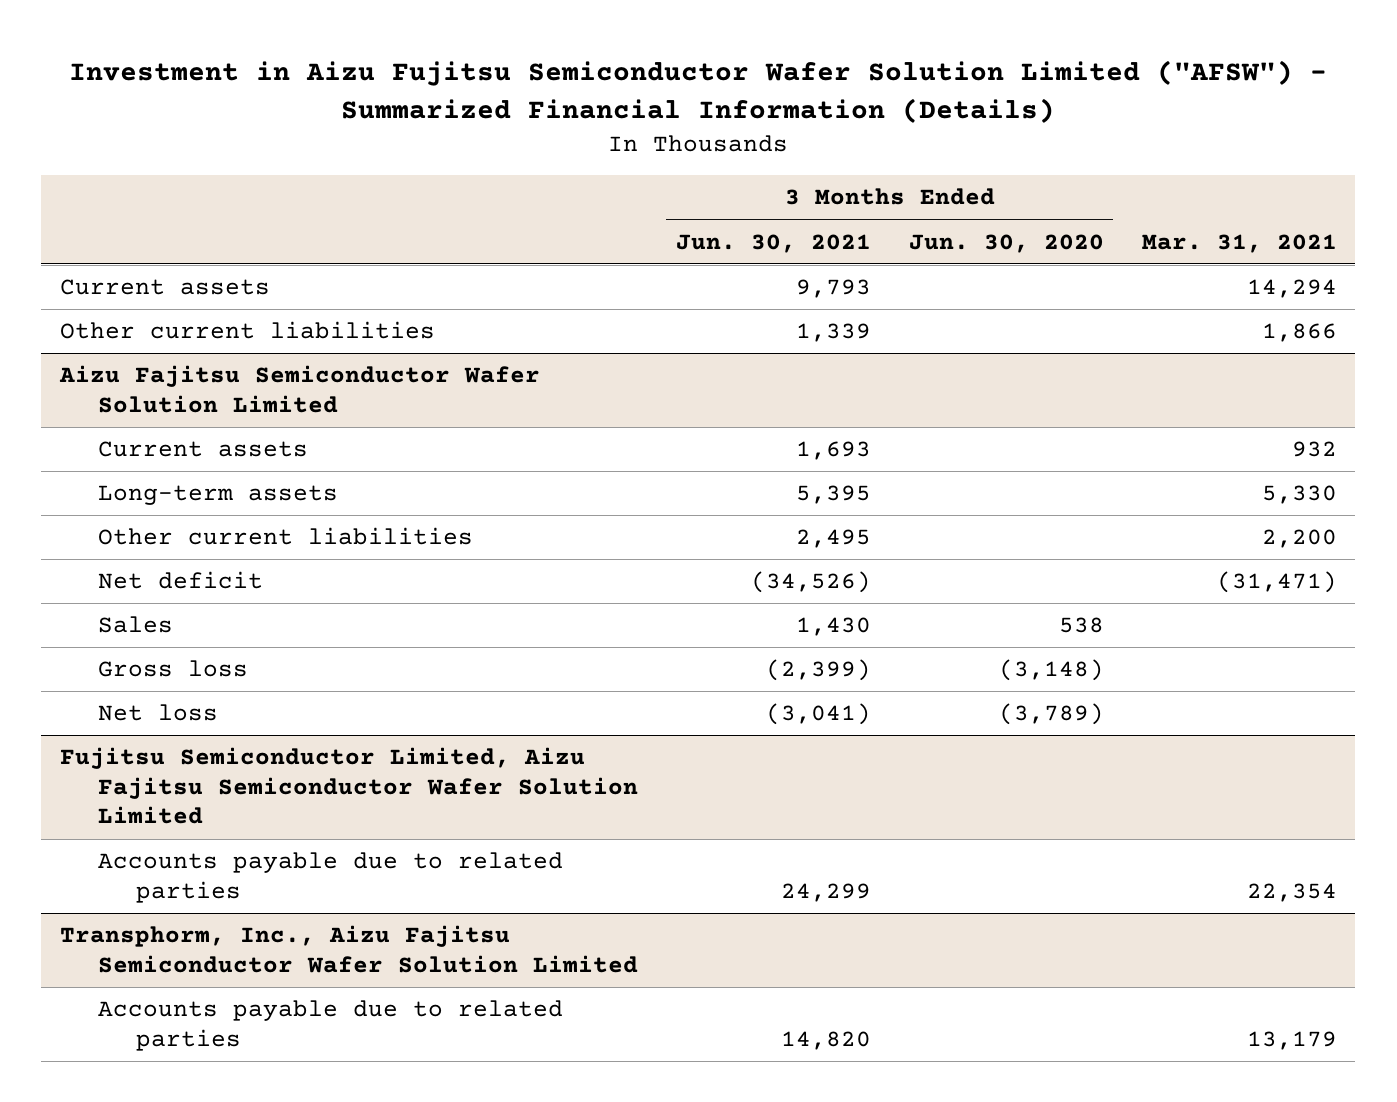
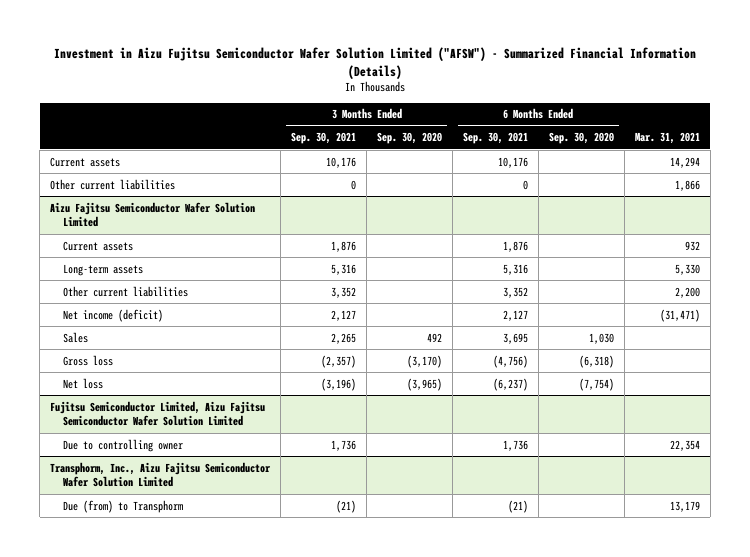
- | 3 Months Ended Jun. 30, 2021 | 3 Months Ended Jun. 30, 2020 | Mar. 31, 2021
+ | 3 Months Ended Sep. 30, 2021 | 3 Months Ended Sep. 30, 2020 | 6 Months Ended Sep. 30, 2021 | 6 Months Ended Sep. 30, 2020 | Mar. 31, 2021
@ Aizu Fajitsu Semiconductor Wafer Solution Limited
- Net deficit | (34,526) | | (31,471)
+ Net income (deficit) | 2,127 | | 2,127 | | (31,471)
@ Fujitsu Semiconductor Limited, Aizu Fajitsu Semiconductor Wafer Solution Limited
- Accounts payable due to related parties | 24,299 | | 22,354
+ Due to controlling owner | 1,736 | | 1,736 | | 22,354
@ Transphorm, Inc., Aizu Fajitsu Semiconductor Wafer Solution Limited
- Accounts payable due to related parties | 14,820 | | 13,179
+ Due (from) to Transphorm | (21) | | (21) | | 13,179

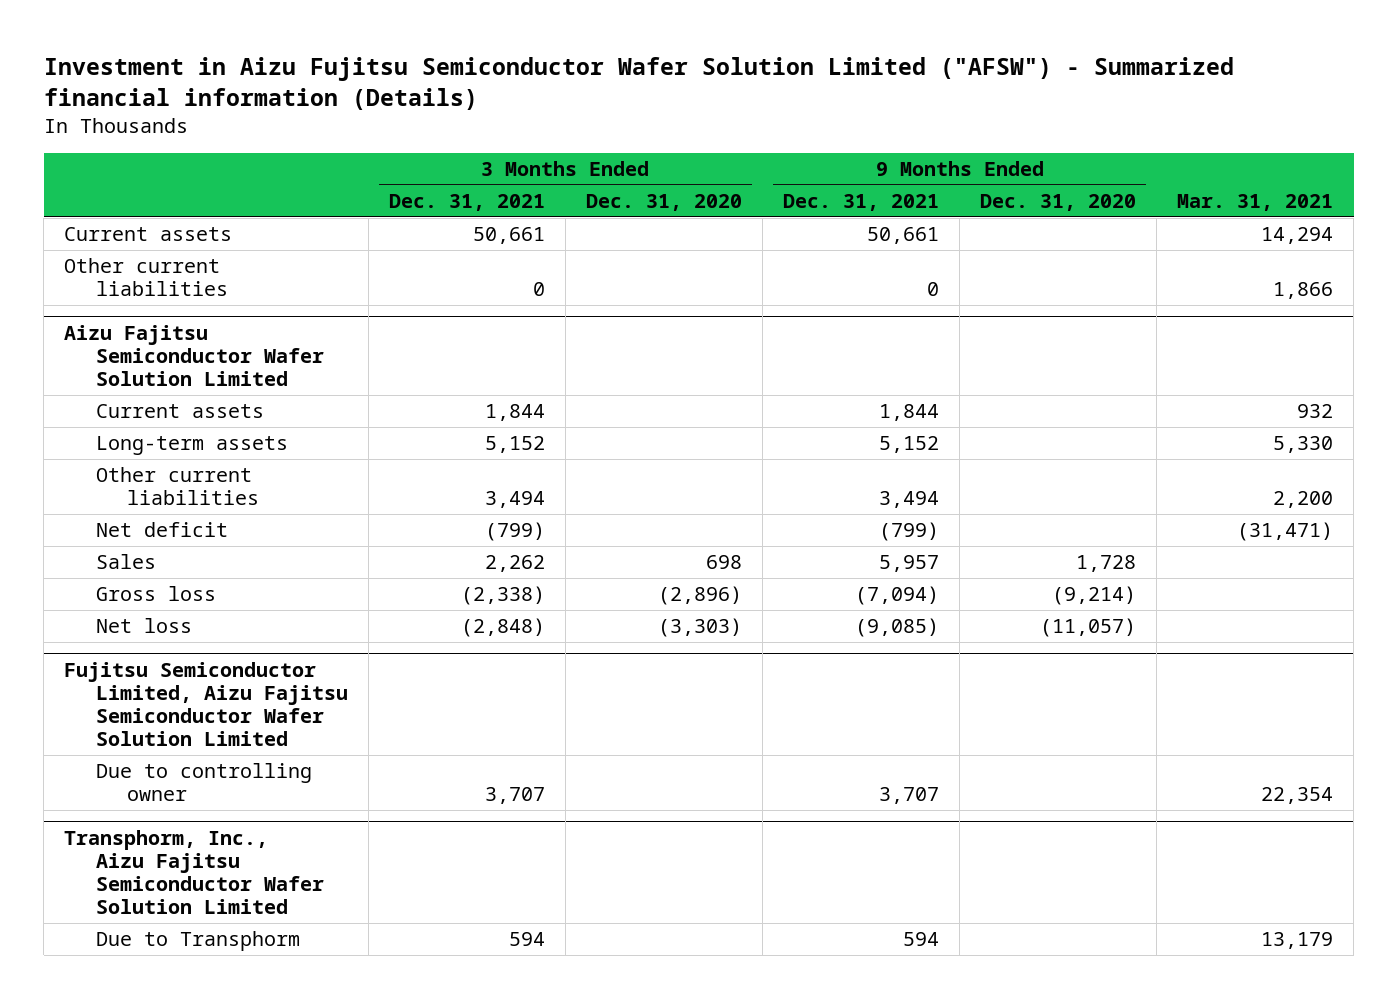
- Investment in Aizu Fujitsu Semiconductor Wafer Solution Limited ("AFSW") - Summarized Financial Information (Details)
+ Investment in Aizu Fujitsu Semiconductor Wafer Solution Limited ("AFSW") - Summarized financial information (Details)
- | 3 Months Ended Sep. 30, 2021 | 3 Months Ended Sep. 30, 2020 | 6 Months Ended Sep. 30, 2021 | 6 Months Ended Sep. 30, 2020 | Mar. 31, 2021
+ | 3 Months Ended Dec. 31, 2021 | 3 Months Ended Dec. 31, 2020 | 9 Months Ended Dec. 31, 2021 | 9 Months Ended Dec. 31, 2020 | Mar. 31, 2021
@ Aizu Fajitsu Semiconductor Wafer Solution Limited
- Net income (deficit) | 2,127 | | 2,127 | | (31,471)
+ Net deficit | (799) | | (799) | | (31,471)
@ Transphorm, Inc., Aizu Fajitsu Semiconductor Wafer Solution Limited
- Due (from) to Transphorm | (21) | | (21) | | 13,179
+ Due to Transphorm | 594 | | 594 | | 13,179

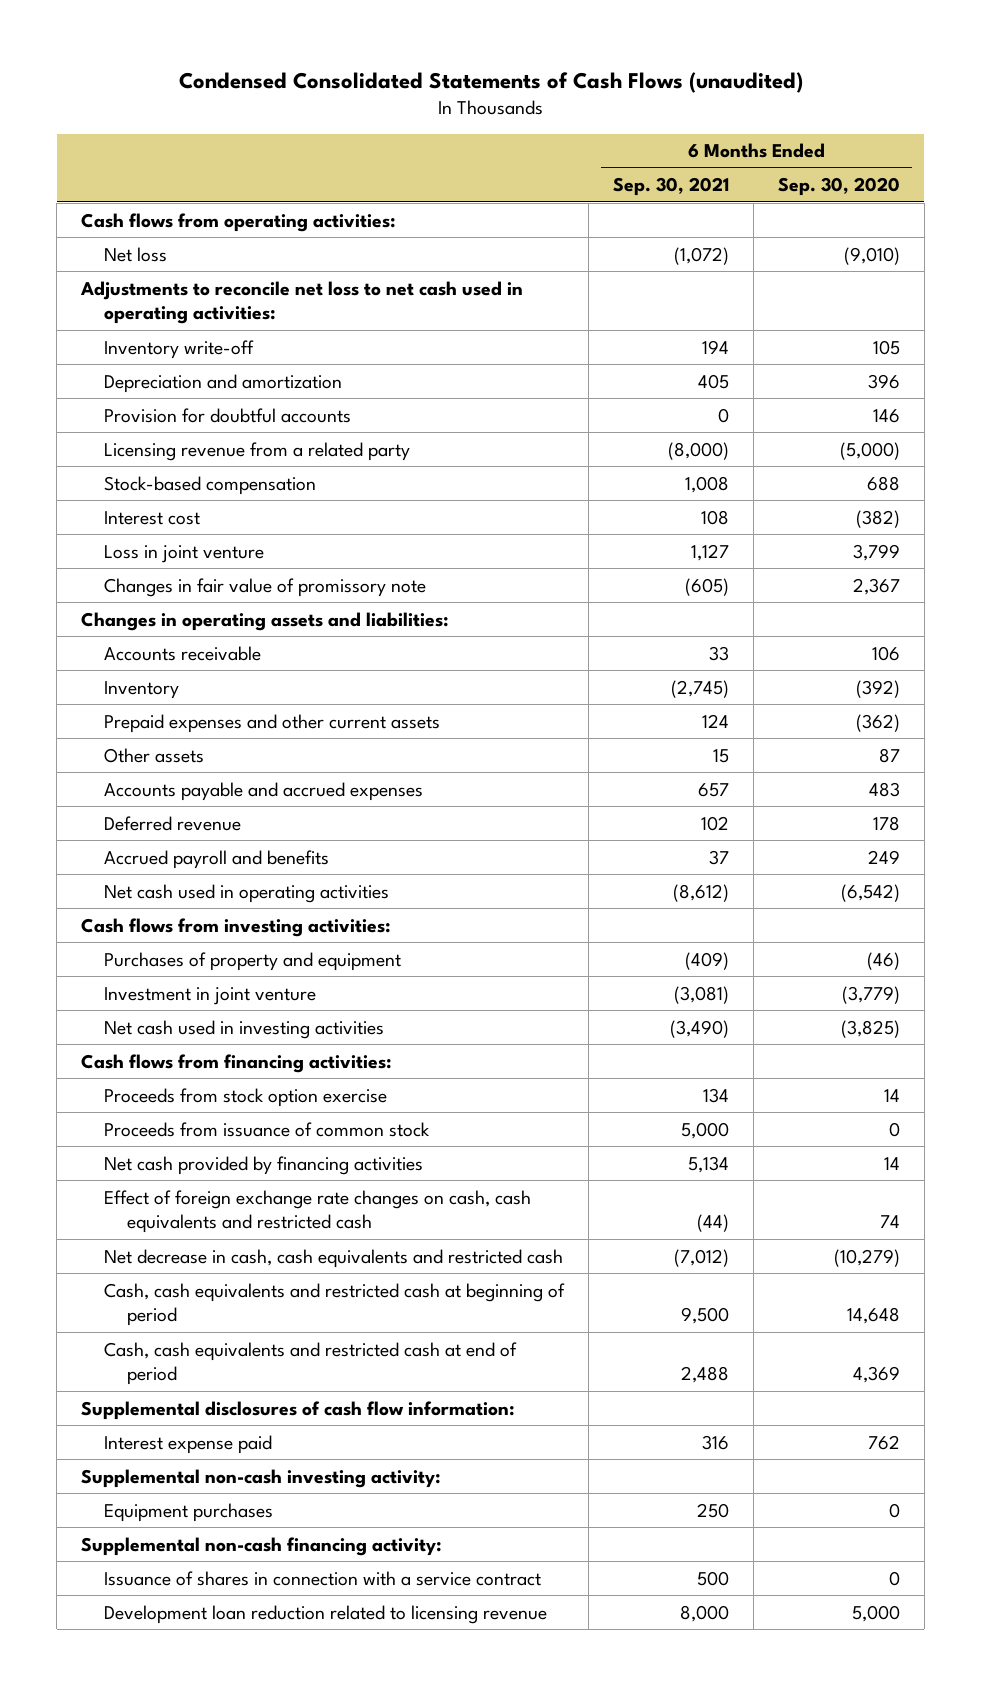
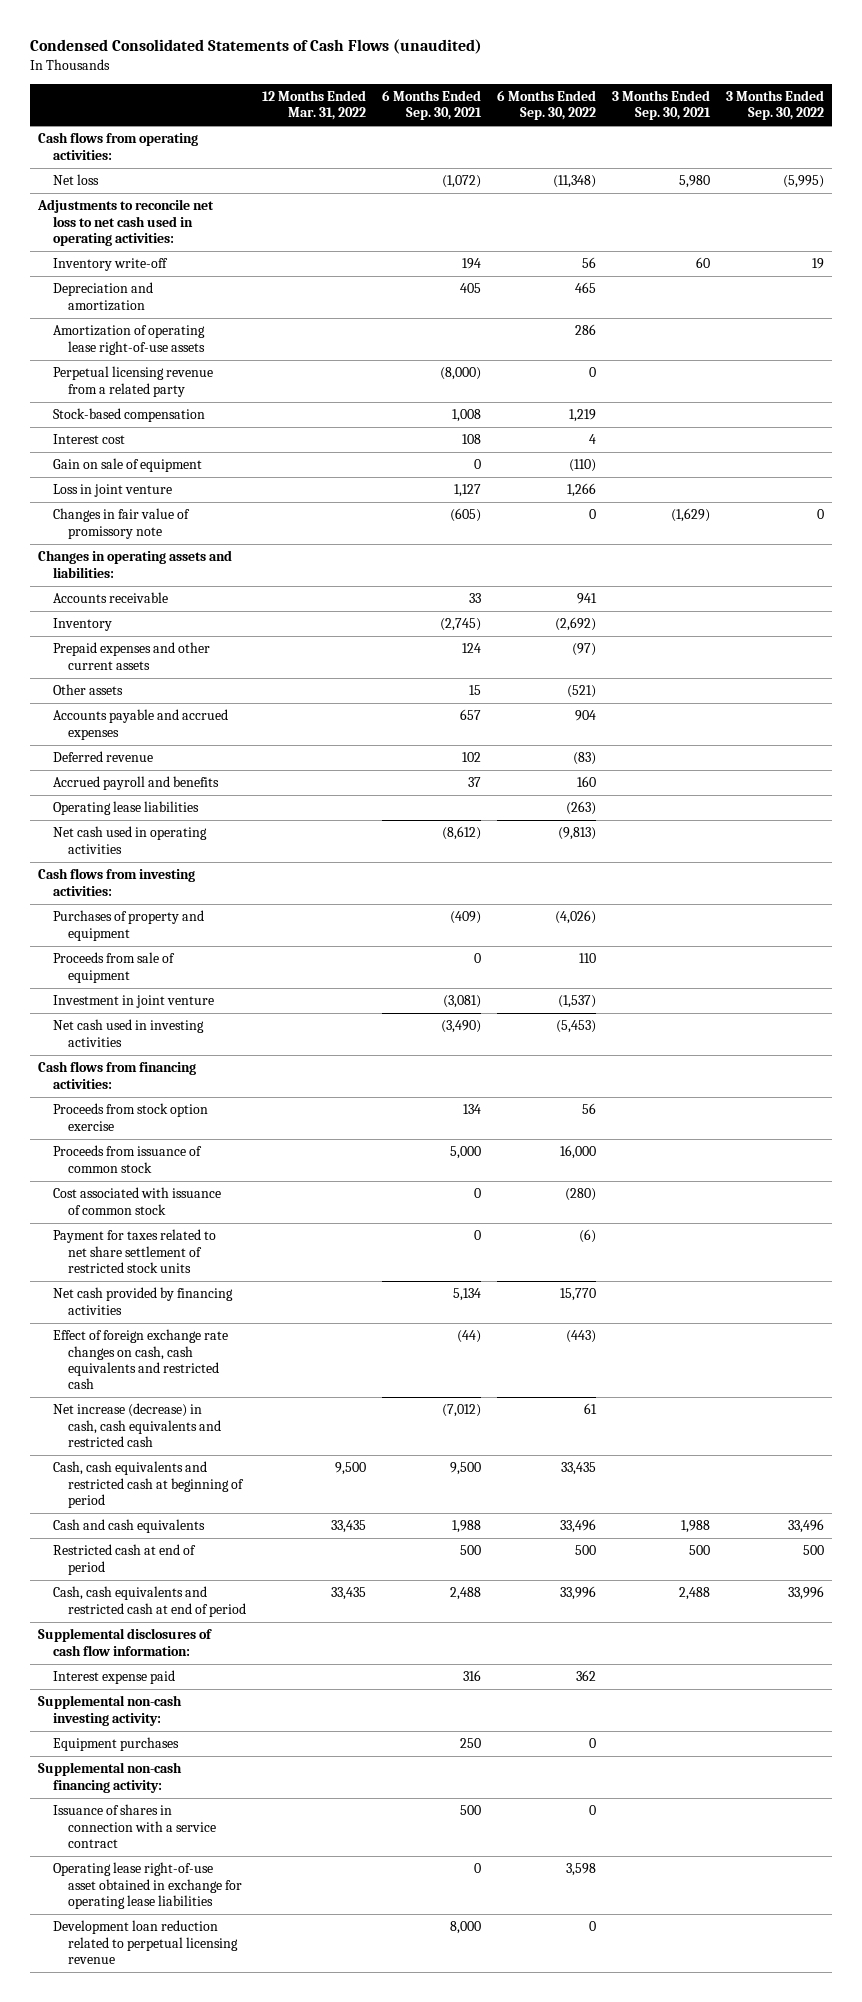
- | 6 Months Ended Sep. 30, 2021 | 6 Months Ended Sep. 30, 2020
+ | 12 Months Ended Mar. 31, 2022 | 6 Months Ended Sep. 30, 2021 | 6 Months Ended Sep. 30, 2022 | 3 Months Ended Sep. 30, 2021 | 3 Months Ended Sep. 30, 2022
- Provision for doubtful accounts | 0 | 146
- Licensing revenue from a related party | (8,000) | (5,000)
+ Amortization of operating lease right-of-use assets | | | 286 | |
+ Perpetual licensing revenue from a related party | | (8,000) | 0 | |
+ Gain on sale of equipment | | 0 | (110) | |
+ Operating lease liabilities | | | (263) | |
+ Proceeds from sale of equipment | | 0 | 110 | |
+ Cost associated with issuance of common stock | | 0 | (280) | |
+ Payment for taxes related to net share settlement of restricted stock units | | 0 | (6) | |
- Net decrease in cash, cash equivalents and restricted cash | (7,012) | (10,279)
+ Net increase (decrease) in cash, cash equivalents and restricted cash | | (7,012) | 61 | |
+ Cash and cash equivalents | 33,435 | 1,988 | 33,496 | 1,988 | 33,496
+ Restricted cash at end of period | | 500 | 500 | 500 | 500
- Development loan reduction related to licensing revenue | 8,000 | 5,000
+ Operating lease right-of-use asset obtained in exchange for operating lease liabilities | | 0 | 3,598 | |
+ Development loan reduction related to perpetual licensing revenue | | 8,000 | 0 | |

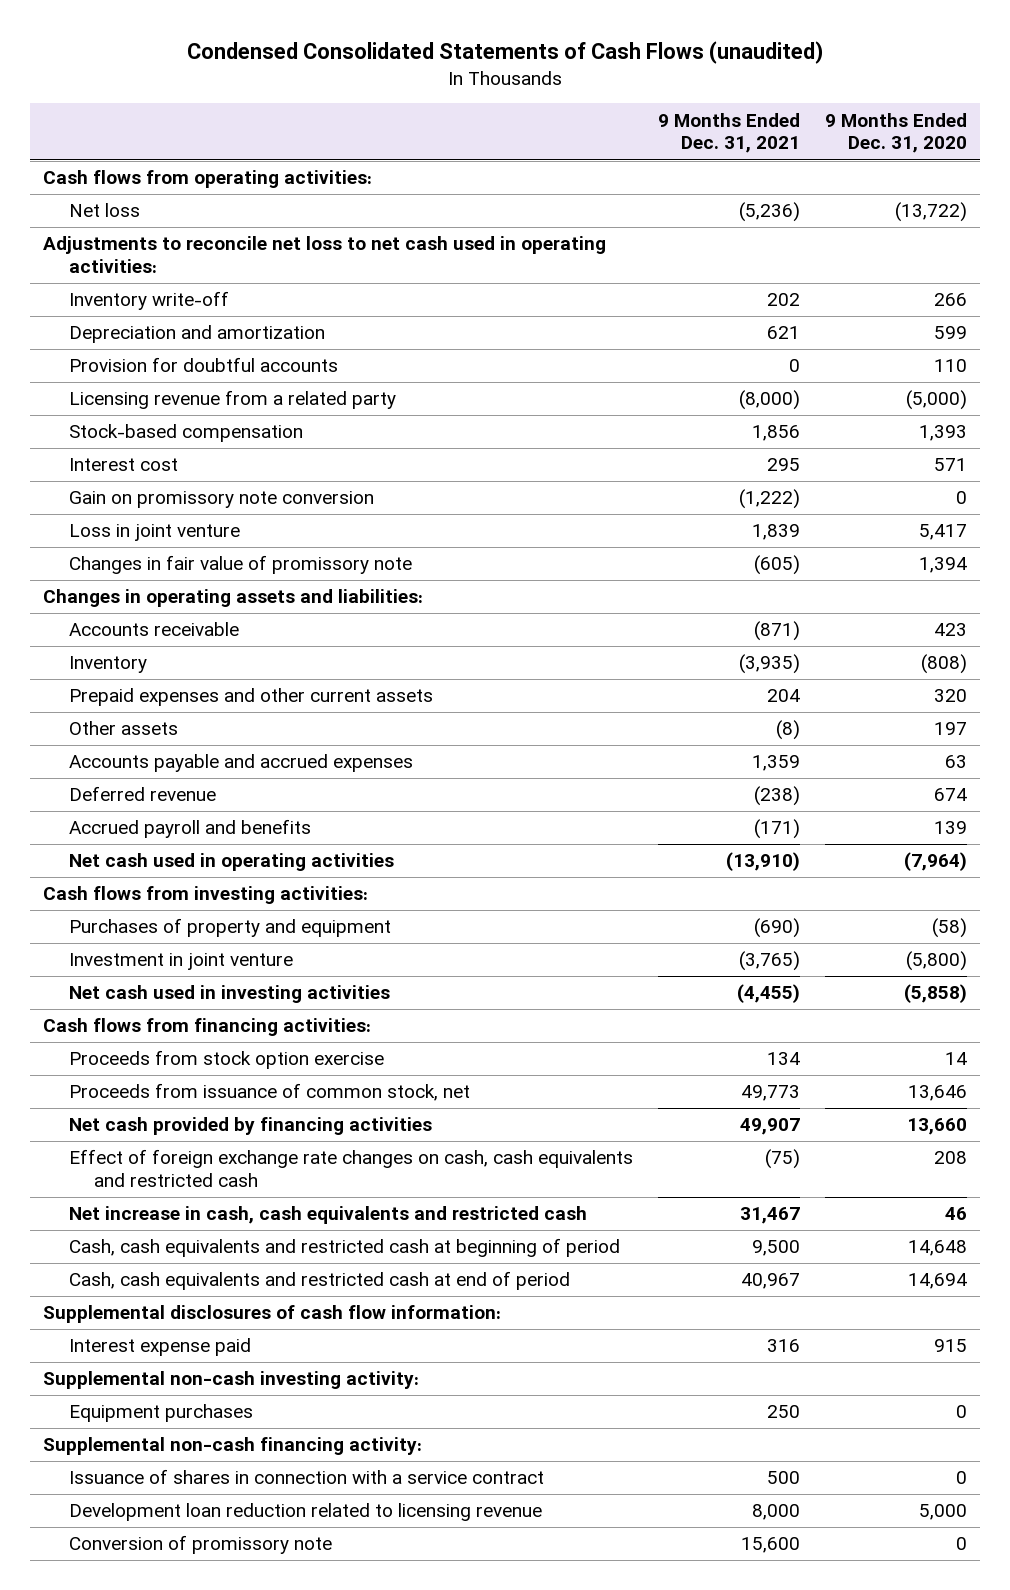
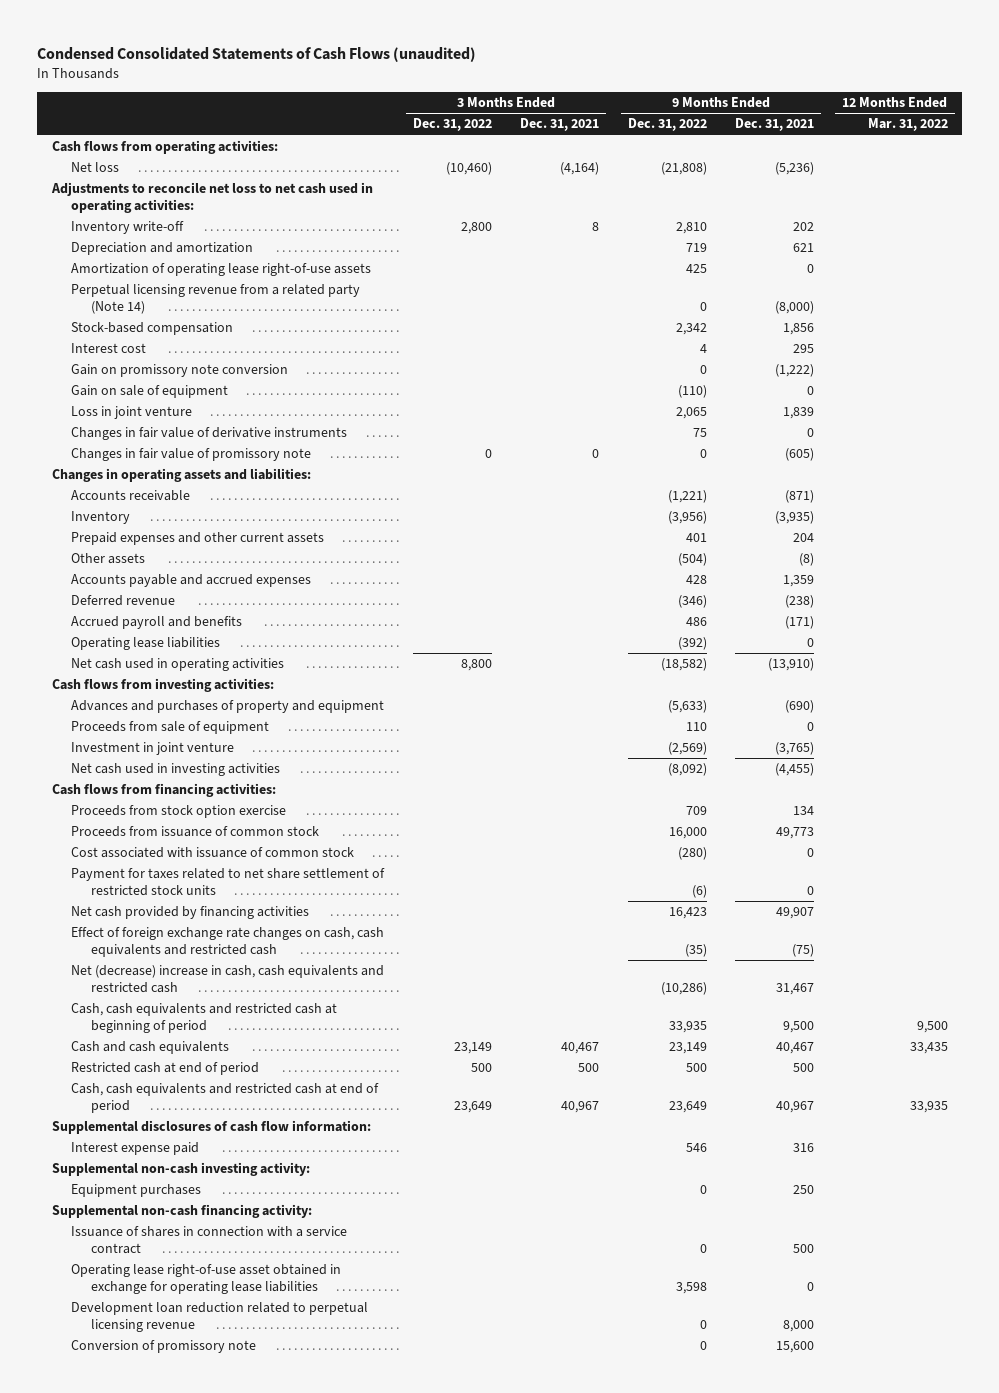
- | 9 Months Ended Dec. 31, 2021 | 9 Months Ended Dec. 31, 2020
+ | 3 Months Ended Dec. 31, 2022 | 3 Months Ended Dec. 31, 2021 | 9 Months Ended Dec. 31, 2022 | 9 Months Ended Dec. 31, 2021 | 12 Months Ended Mar. 31, 2022
- Provision for doubtful accounts | 0 | 110
- Licensing revenue from a related party | (8,000) | (5,000)
+ Amortization of operating lease right-of-use assets | | | 425 | 0 |
+ Perpetual licensing revenue from a related party (Note 14) | | | 0 | (8,000) |
+ Gain on sale of equipment | | | (110) | 0 |
+ Changes in fair value of derivative instruments | | | 75 | 0 |
+ Operating lease liabilities | | | (392) | 0 |
- Purchases of property and equipment | (690) | (58)
+ Advances and purchases of property and equipment | | | (5,633) | (690) |
+ Proceeds from sale of equipment | | | 110 | 0 |
- Proceeds from issuance of common stock, net | 49,773 | 13,646
+ Proceeds from issuance of common stock | | | 16,000 | 49,773 |
+ Cost associated with issuance of common stock | | | (280) | 0 |
+ Payment for taxes related to net share settlement of restricted stock units | | | (6) | 0 |
- Net increase in cash, cash equivalents and restricted cash | 31,467 | 46
+ Net (decrease) increase in cash, cash equivalents and restricted cash | | | (10,286) | 31,467 |
+ Cash and cash equivalents | 23,149 | 40,467 | 23,149 | 40,467 | 33,435
+ Restricted cash at end of period | 500 | 500 | 500 | 500 |
- Development loan reduction related to licensing revenue | 8,000 | 5,000
+ Operating lease right-of-use asset obtained in exchange for operating lease liabilities | | | 3,598 | 0 |
+ Development loan reduction related to perpetual licensing revenue | | | 0 | 8,000 |

